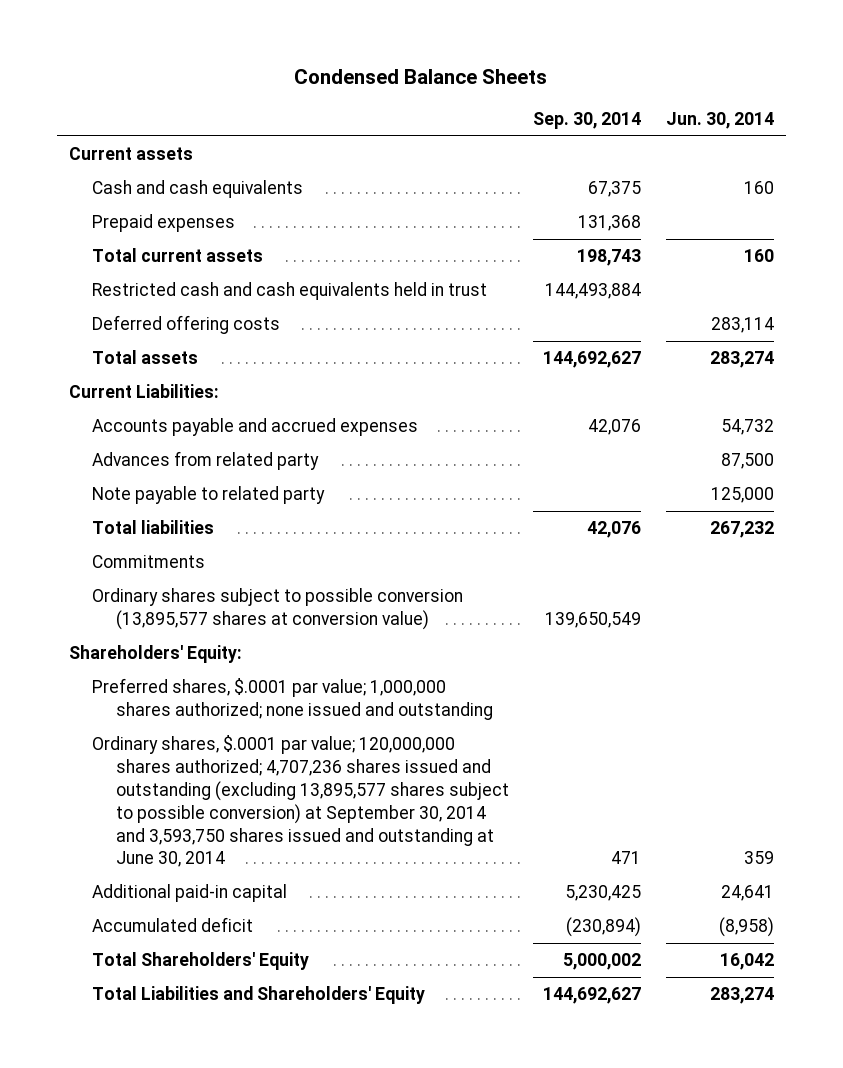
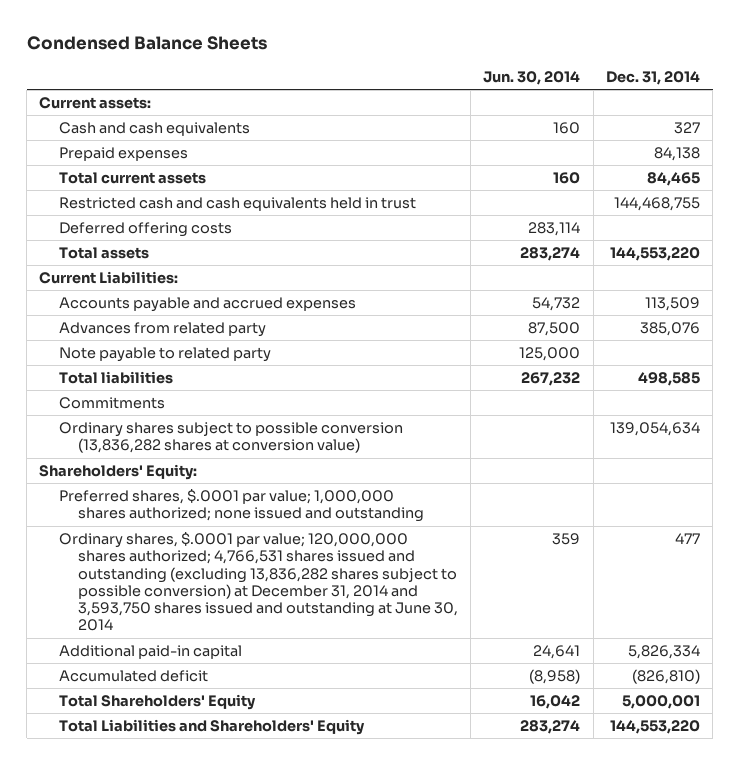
- | Sep. 30, 2014 | Jun. 30, 2014
+ | Jun. 30, 2014 | Dec. 31, 2014
- Current assets
+ Current assets:
- Ordinary shares subject to possible conversion (13,895,577 shares at conversion value) | 139,650,549 |
+ Ordinary shares subject to possible conversion (13,836,282 shares at conversion value) | | 139,054,634
- Ordinary shares, $.0001 par value; 120,000,000 shares authorized; 4,707,236 shares issued and outstanding (excluding 13,895,577 shares subject to possible conversion) at September 30, 2014 and 3,593,750 shares issued and outstanding at June 30, 2014 | 471 | 359
+ Ordinary shares, $.0001 par value; 120,000,000 shares authorized; 4,766,531 shares issued and outstanding (excluding 13,836,282 shares subject to possible conversion) at December 31, 2014 and 3,593,750 shares issued and outstanding at June 30, 2014 | 359 | 477

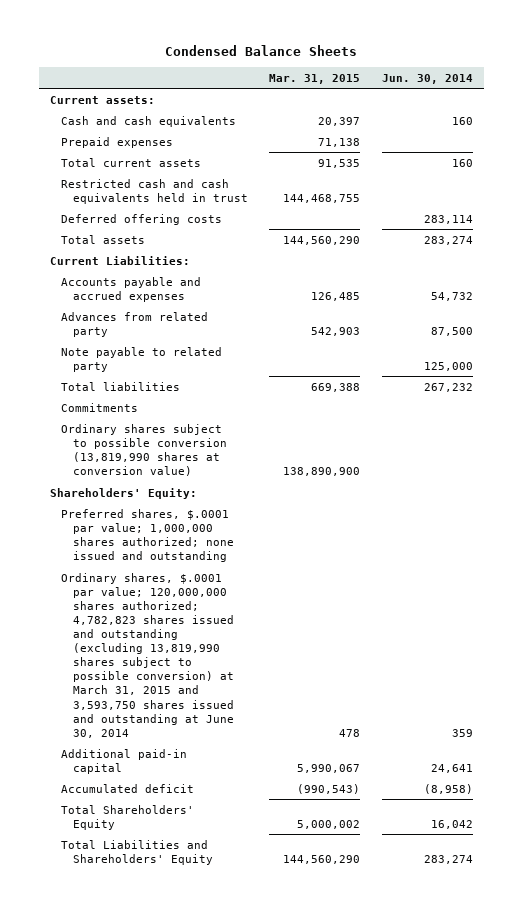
- | Jun. 30, 2014 | Dec. 31, 2014
+ | Mar. 31, 2015 | Jun. 30, 2014
- Ordinary shares subject to possible conversion (13,836,282 shares at conversion value) | | 139,054,634
+ Ordinary shares subject to possible conversion (13,819,990 shares at conversion value) | 138,890,900 |
- Ordinary shares, $.0001 par value; 120,000,000 shares authorized; 4,766,531 shares issued and outstanding (excluding 13,836,282 shares subject to possible conversion) at December 31, 2014 and 3,593,750 shares issued and outstanding at June 30, 2014 | 359 | 477
+ Ordinary shares, $.0001 par value; 120,000,000 shares authorized; 4,782,823 shares issued and outstanding (excluding 13,819,990 shares subject to possible conversion) at March 31, 2015 and 3,593,750 shares issued and outstanding at June 30, 2014 | 478 | 359

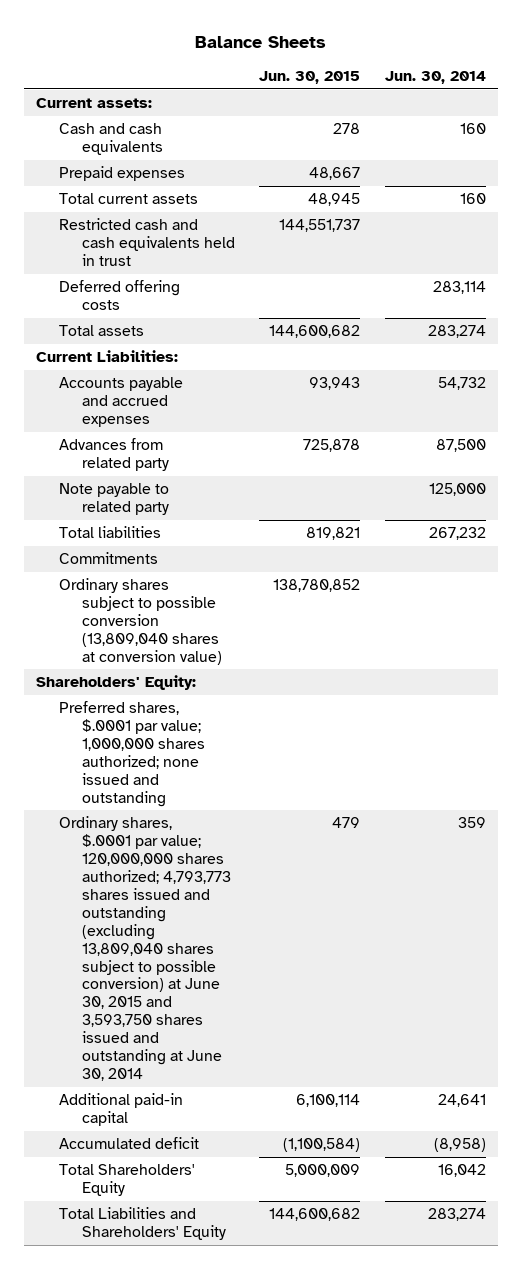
- Condensed Balance Sheets
+ Balance Sheets
- | Mar. 31, 2015 | Jun. 30, 2014
+ | Jun. 30, 2015 | Jun. 30, 2014
- Ordinary shares subject to possible conversion (13,819,990 shares at conversion value) | 138,890,900 |
+ Ordinary shares subject to possible conversion (13,809,040 shares at conversion value) | 138,780,852 |
- Ordinary shares, $.0001 par value; 120,000,000 shares authorized; 4,782,823 shares issued and outstanding (excluding 13,819,990 shares subject to possible conversion) at March 31, 2015 and 3,593,750 shares issued and outstanding at June 30, 2014 | 478 | 359
+ Ordinary shares, $.0001 par value; 120,000,000 shares authorized; 4,793,773 shares issued and outstanding (excluding 13,809,040 shares subject to possible conversion) at June 30, 2015 and 3,593,750 shares issued and outstanding at June 30, 2014 | 479 | 359

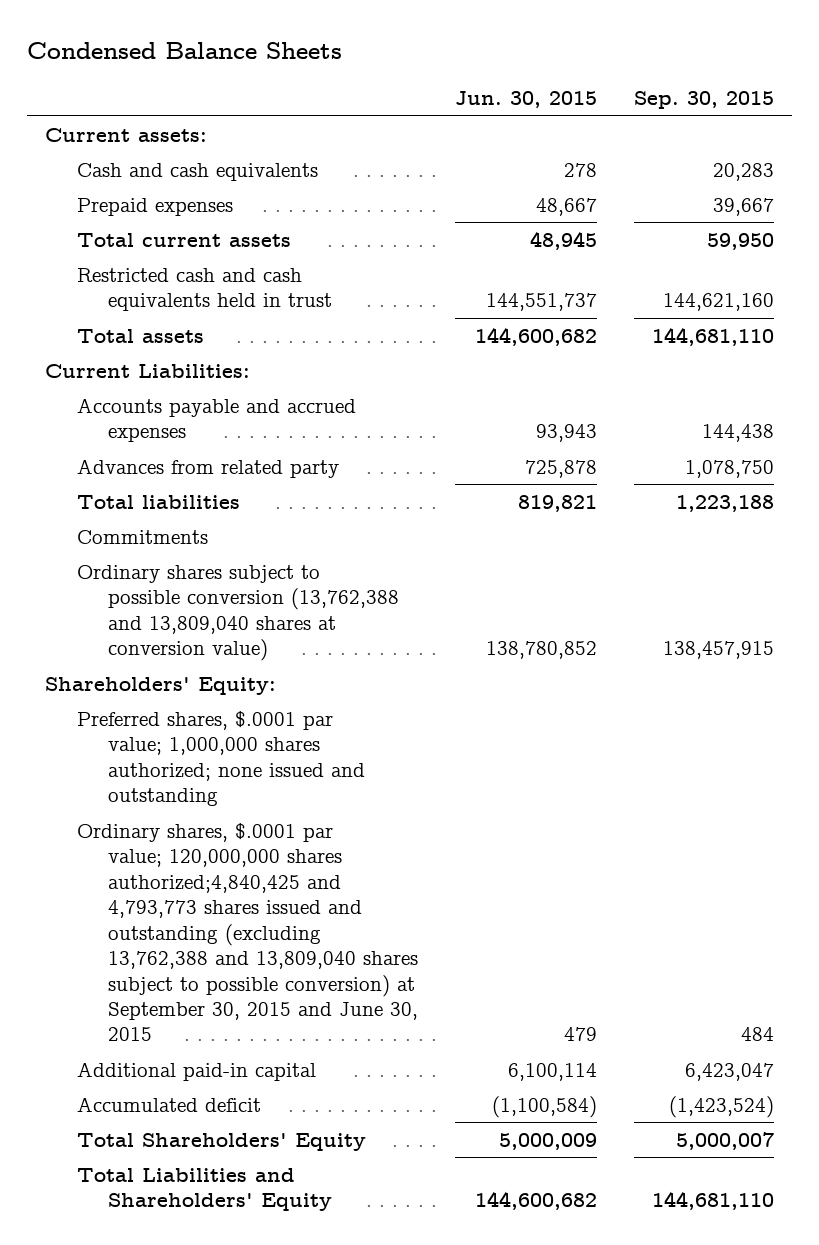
- Balance Sheets
+ Condensed Balance Sheets
- | Jun. 30, 2015 | Jun. 30, 2014
+ | Jun. 30, 2015 | Sep. 30, 2015
- Deferred offering costs | | 283,114
- Note payable to related party | | 125,000
- Ordinary shares subject to possible conversion (13,809,040 shares at conversion value) | 138,780,852 |
+ Ordinary shares subject to possible conversion (13,762,388 and 13,809,040 shares at conversion value) | 138,780,852 | 138,457,915
- Ordinary shares, $.0001 par value; 120,000,000 shares authorized; 4,793,773 shares issued and outstanding (excluding 13,809,040 shares subject to possible conversion) at June 30, 2015 and 3,593,750 shares issued and outstanding at June 30, 2014 | 479 | 359
+ Ordinary shares, $.0001 par value; 120,000,000 shares authorized;4,840,425 and 4,793,773 shares issued and outstanding (excluding 13,762,388 and 13,809,040 shares subject to possible conversion) at September 30, 2015 and June 30, 2015 | 479 | 484

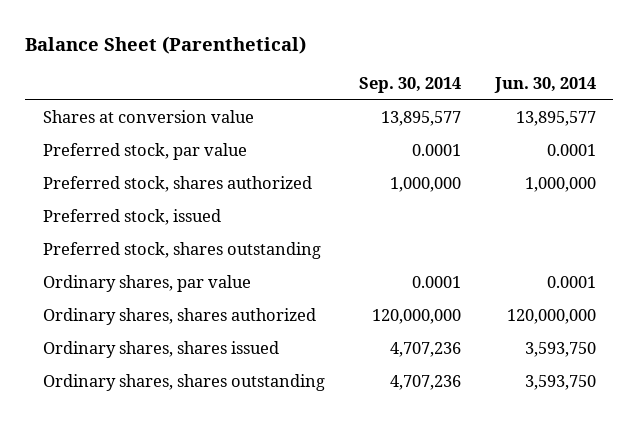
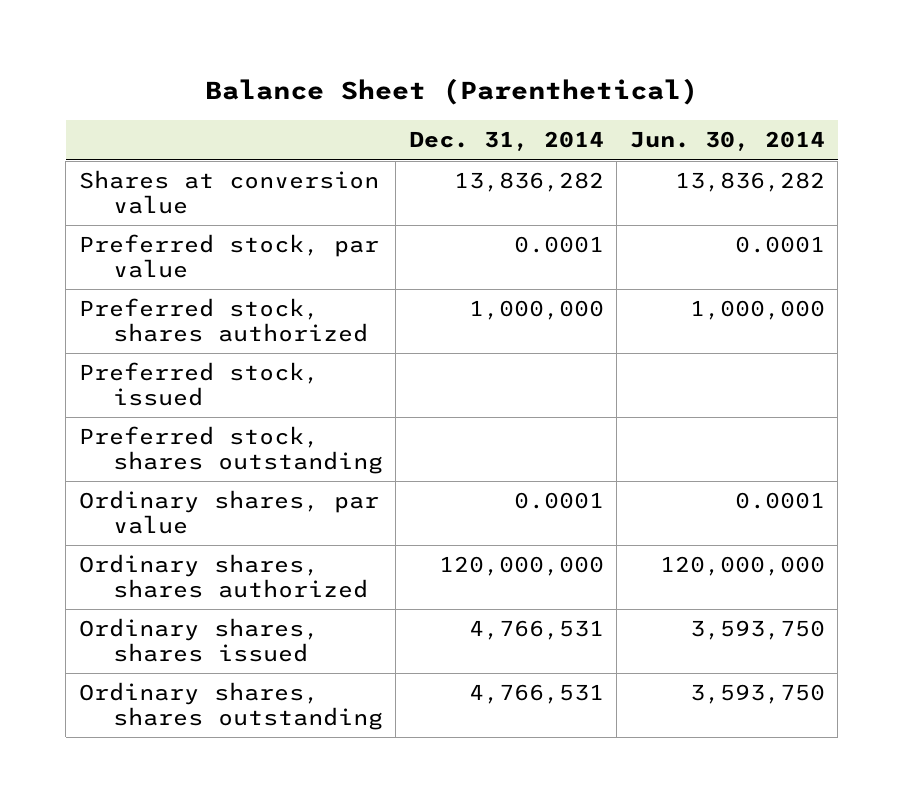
- | Sep. 30, 2014 | Jun. 30, 2014
+ | Dec. 31, 2014 | Jun. 30, 2014
- Shares at conversion value | 13,895,577 | 13,895,577
+ Shares at conversion value | 13,836,282 | 13,836,282

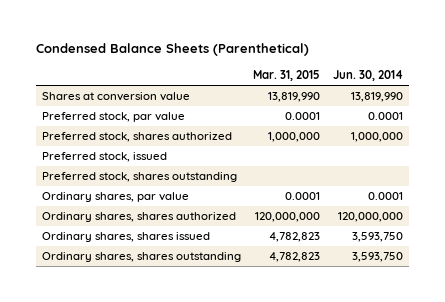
- Balance Sheet (Parenthetical)
+ Condensed Balance Sheets (Parenthetical)
- | Dec. 31, 2014 | Jun. 30, 2014
+ | Mar. 31, 2015 | Jun. 30, 2014
- Shares at conversion value | 13,836,282 | 13,836,282
+ Shares at conversion value | 13,819,990 | 13,819,990

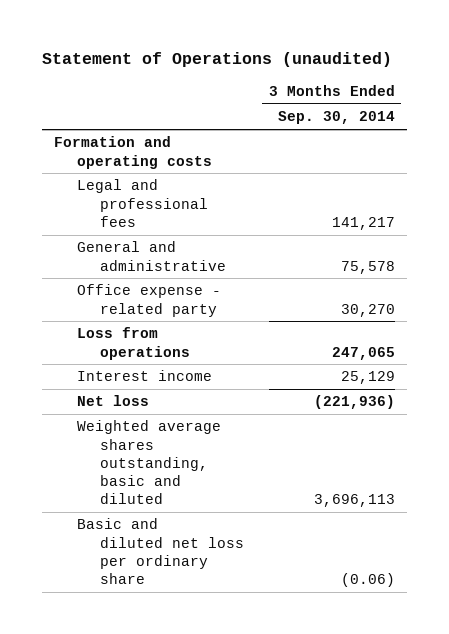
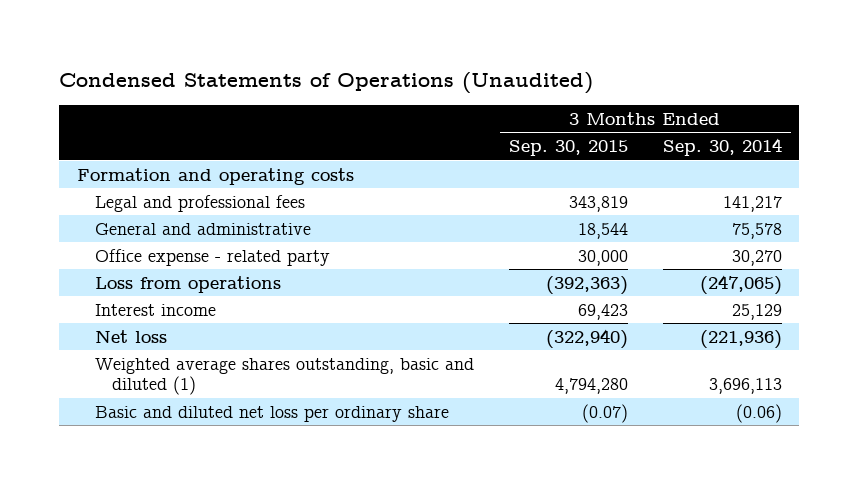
- Statement of Operations (unaudited)
+ Condensed Statements of Operations (Unaudited)
- | 3 Months Ended Sep. 30, 2014
+ | 3 Months Ended Sep. 30, 2015 | 3 Months Ended Sep. 30, 2014
- Loss from operations | 247,065
+ Loss from operations | (392,363) | (247,065)
- Weighted average shares outstanding, basic and diluted | 3,696,113
+ Weighted average shares outstanding, basic and diluted (1) | 4,794,280 | 3,696,113

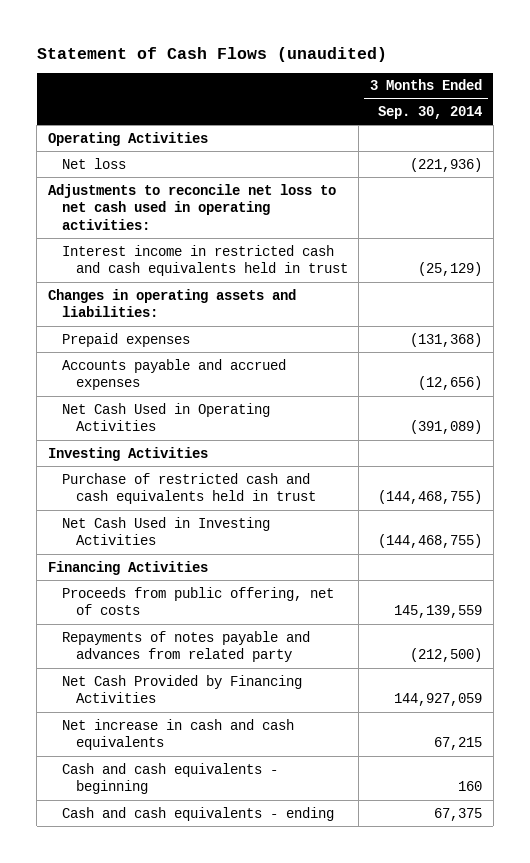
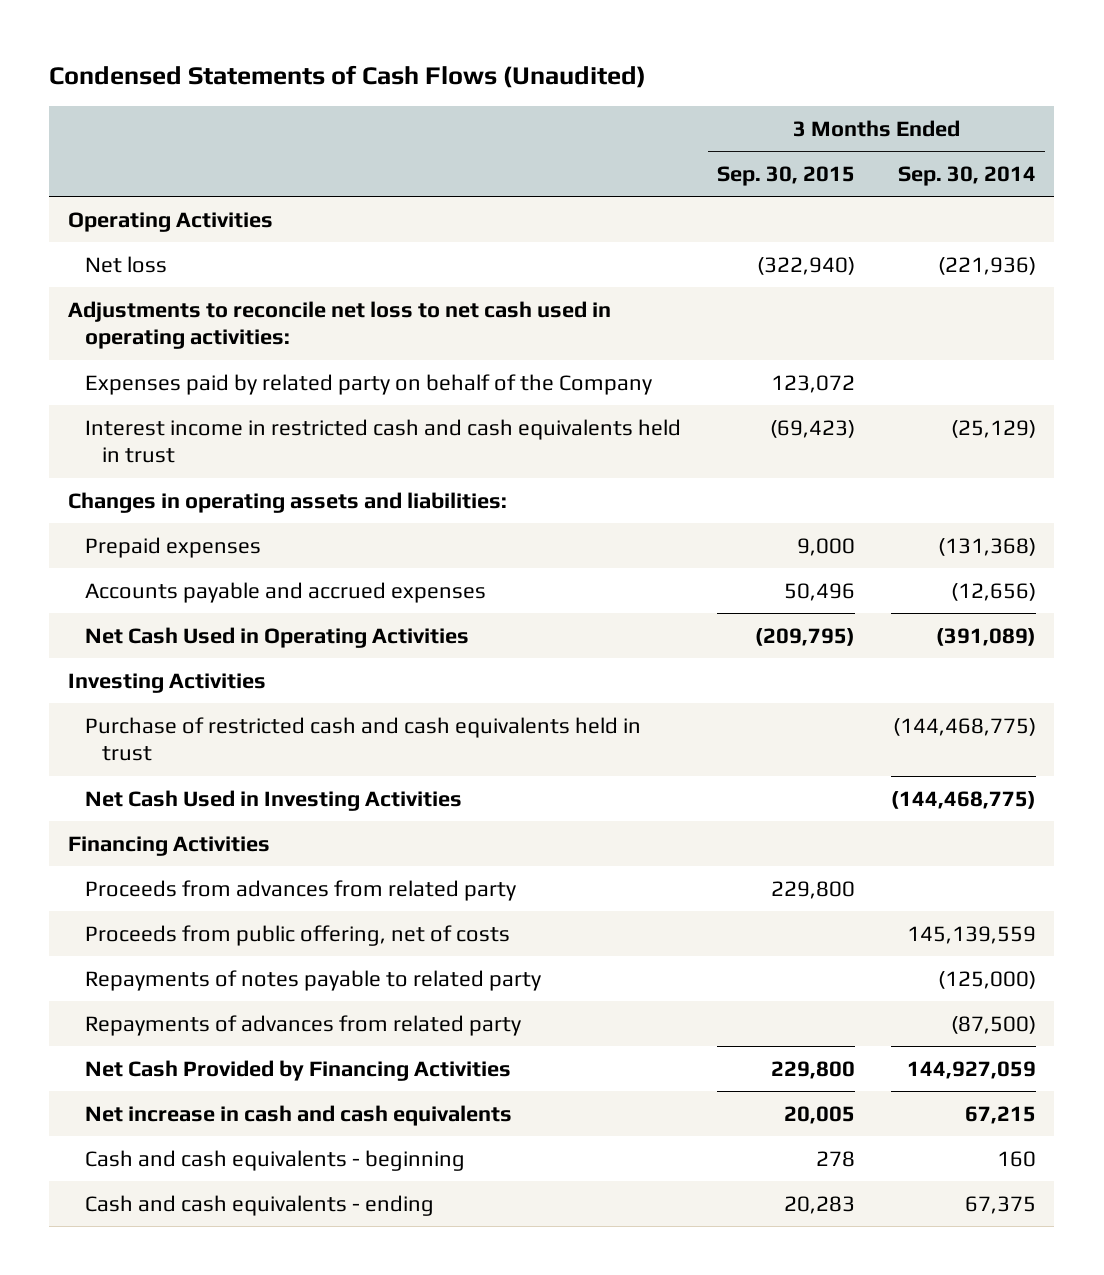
- Statement of Cash Flows (unaudited)
+ Condensed Statements of Cash Flows (Unaudited)
- | 3 Months Ended Sep. 30, 2014
+ | 3 Months Ended Sep. 30, 2015 | 3 Months Ended Sep. 30, 2014
+ Expenses paid by related party on behalf of the Company | 123,072 |
- Purchase of restricted cash and cash equivalents held in trust | (144,468,755)
- Net Cash Used in Investing Activities | (144,468,755)
+ Purchase of restricted cash and cash equivalents held in trust | | (144,468,775)
+ Net Cash Used in Investing Activities | | (144,468,775)
+ Proceeds from advances from related party | 229,800 |
- Repayments of notes payable and advances from related party | (212,500)
+ Repayments of notes payable to related party | | (125,000)
+ Repayments of advances from related party | | (87,500)

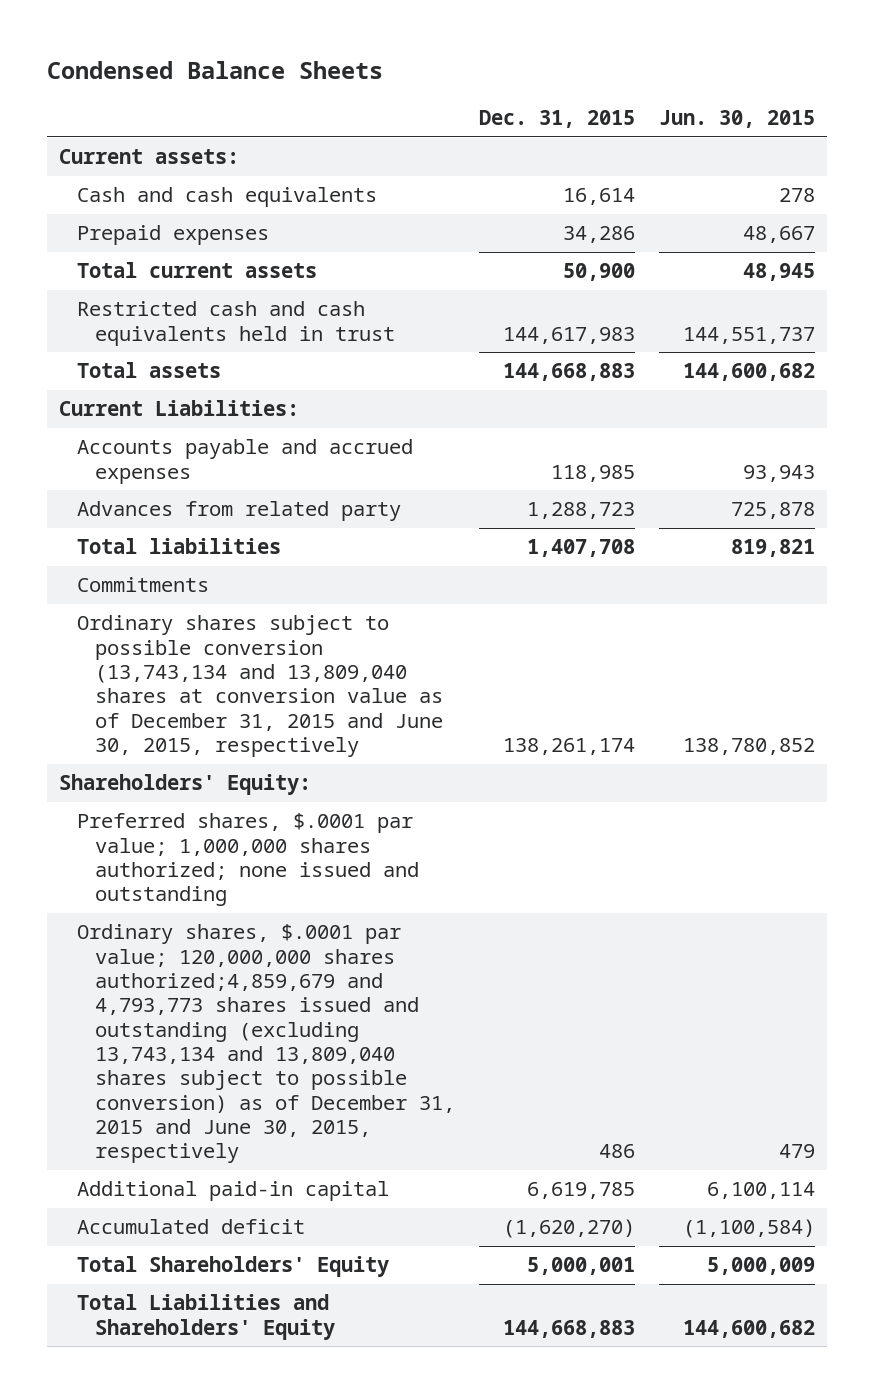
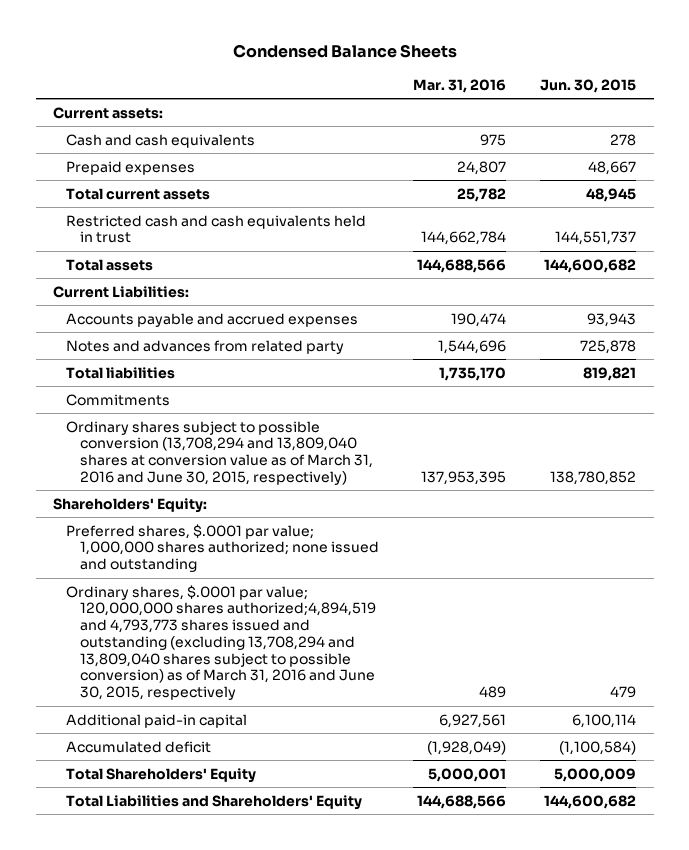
- | Dec. 31, 2015 | Jun. 30, 2015
+ | Mar. 31, 2016 | Jun. 30, 2015
- Advances from related party | 1,288,723 | 725,878
+ Notes and advances from related party | 1,544,696 | 725,878
- Ordinary shares subject to possible conversion (13,743,134 and 13,809,040 shares at conversion value as of December 31, 2015 and June 30, 2015, respectively | 138,261,174 | 138,780,852
+ Ordinary shares subject to possible conversion (13,708,294 and 13,809,040 shares at conversion value as of March 31, 2016 and June 30, 2015, respectively) | 137,953,395 | 138,780,852
- Ordinary shares, $.0001 par value; 120,000,000 shares authorized;4,859,679 and 4,793,773 shares issued and outstanding (excluding 13,743,134 and 13,809,040 shares subject to possible conversion) as of December 31, 2015 and June 30, 2015, respectively | 486 | 479
+ Ordinary shares, $.0001 par value; 120,000,000 shares authorized;4,894,519 and 4,793,773 shares issued and outstanding (excluding 13,708,294 and 13,809,040 shares subject to possible conversion) as of March 31, 2016 and June 30, 2015, respectively | 489 | 479

